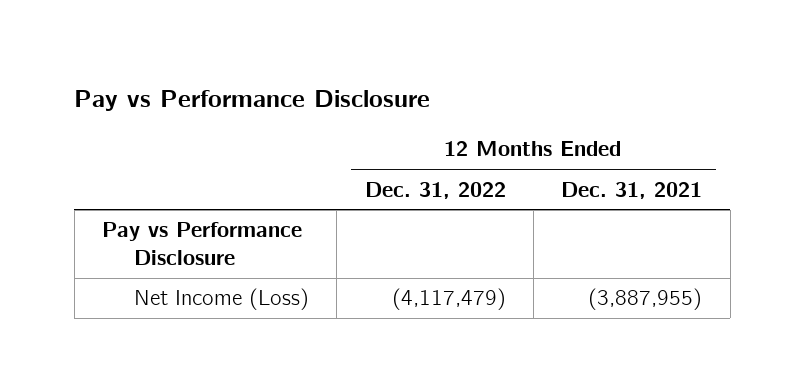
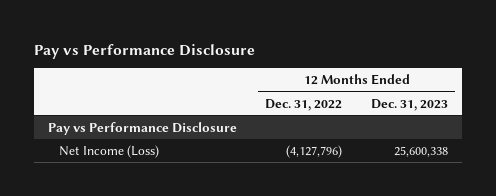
- | 12 Months Ended Dec. 31, 2022 | 12 Months Ended Dec. 31, 2021
+ | 12 Months Ended Dec. 31, 2022 | 12 Months Ended Dec. 31, 2023
- Net Income (Loss) | (4,117,479) | (3,887,955)
+ Net Income (Loss) | (4,127,796) | 25,600,338

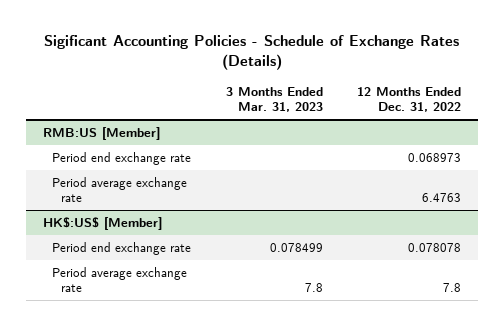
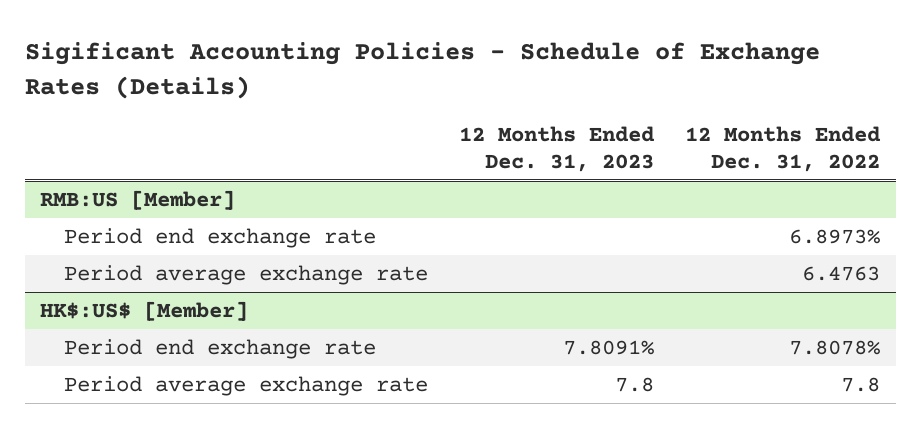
- | 3 Months Ended Mar. 31, 2023 | 12 Months Ended Dec. 31, 2022
+ | 12 Months Ended Dec. 31, 2023 | 12 Months Ended Dec. 31, 2022
@ RMB:US [Member]
- Period end exchange rate | | 0.068973
+ Period end exchange rate | | 6.8973%
@ HK$:US$ [Member]
- Period end exchange rate | 0.078499 | 0.078078
+ Period end exchange rate | 7.8091% | 7.8078%

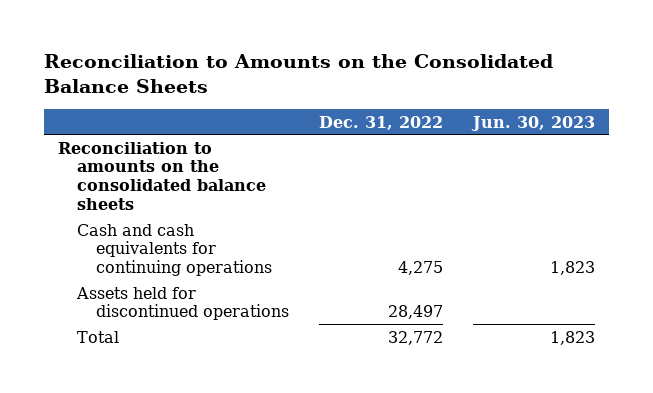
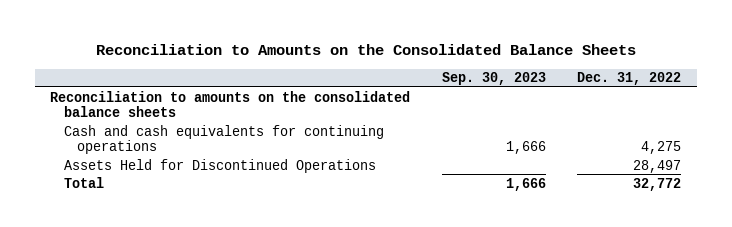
- | Dec. 31, 2022 | Jun. 30, 2023
+ | Sep. 30, 2023 | Dec. 31, 2022
- Assets held for discontinued operations | 28,497 |
+ Assets Held for Discontinued Operations | | 28,497

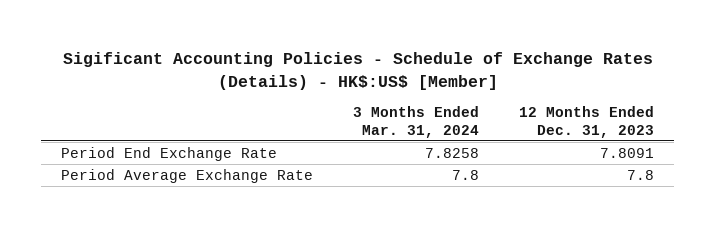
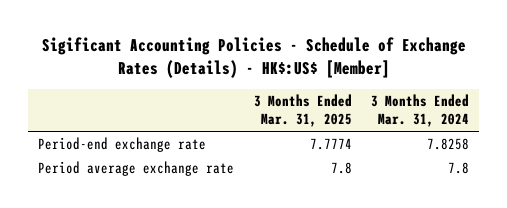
- | 3 Months Ended Mar. 31, 2024 | 12 Months Ended Dec. 31, 2023
+ | 3 Months Ended Mar. 31, 2025 | 3 Months Ended Mar. 31, 2024
- Period End Exchange Rate | 7.8258 | 7.8091
- Period Average Exchange Rate | 7.8 | 7.8
+ Period-end exchange rate | 7.7774 | 7.8258
+ Period average exchange rate | 7.8 | 7.8

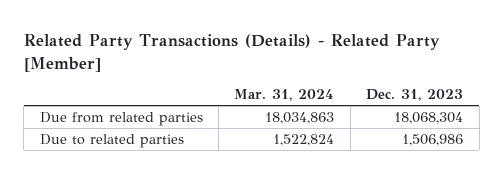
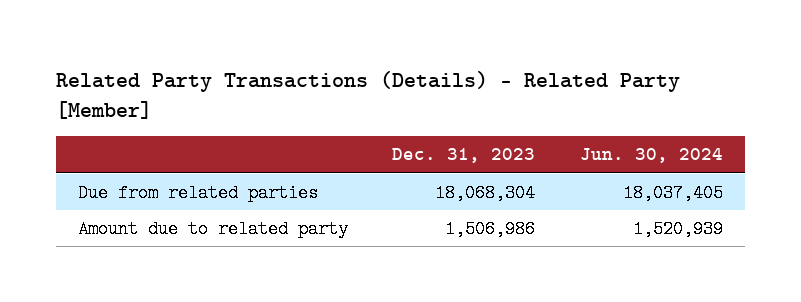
- | Mar. 31, 2024 | Dec. 31, 2023
+ | Dec. 31, 2023 | Jun. 30, 2024
- Due to related parties | 1,522,824 | 1,506,986
+ Amount due to related party | 1,506,986 | 1,520,939

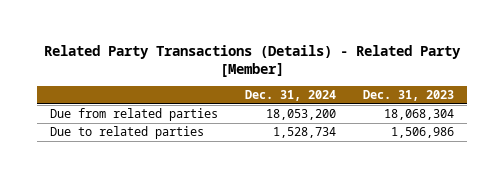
- | Dec. 31, 2023 | Jun. 30, 2024
+ | Dec. 31, 2024 | Dec. 31, 2023
- Amount due to related party | 1,506,986 | 1,520,939
+ Due to related parties | 1,528,734 | 1,506,986

